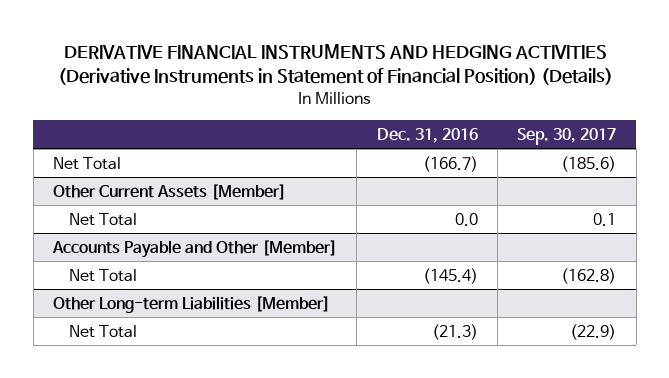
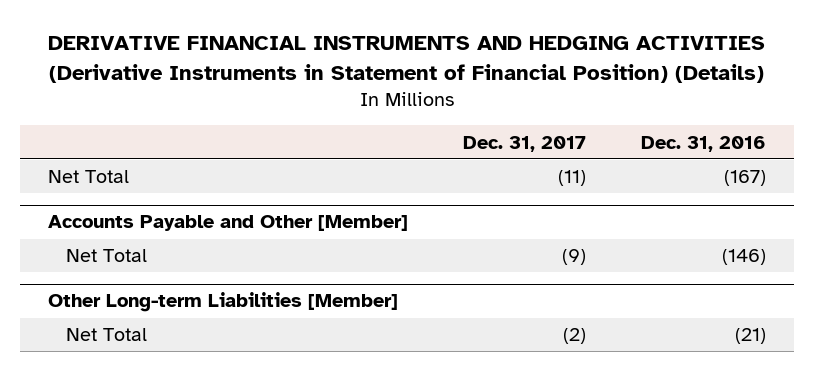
- | Dec. 31, 2016 | Sep. 30, 2017
+ | Dec. 31, 2017 | Dec. 31, 2016
- Net Total | (166.7) | (185.6)
- Other Current Assets [Member]
- Net Total | 0.0 | 0.1
+ Net Total | (11) | (167)
@ Accounts Payable and Other [Member]
- Net Total | (145.4) | (162.8)
+ Net Total | (9) | (146)
@ Other Long-term Liabilities [Member]
- Net Total | (21.3) | (22.9)
+ Net Total | (2) | (21)

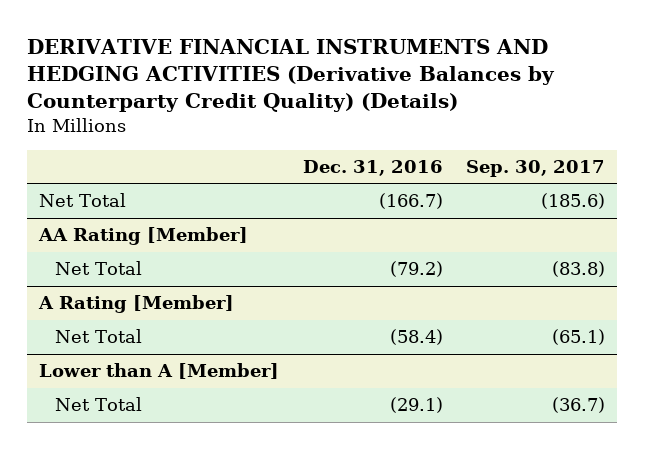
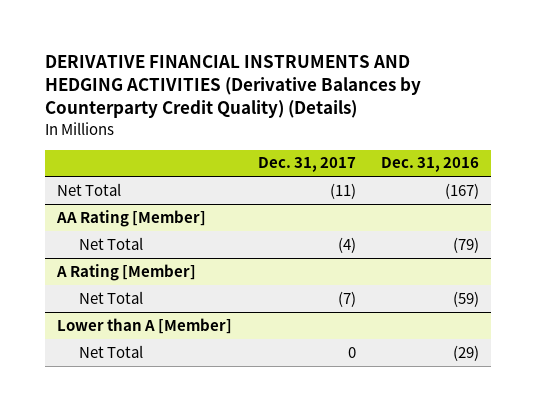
- | Dec. 31, 2016 | Sep. 30, 2017
+ | Dec. 31, 2017 | Dec. 31, 2016
- Net Total | (166.7) | (185.6)
+ Net Total | (11) | (167)
@ AA Rating [Member]
- Net Total | (79.2) | (83.8)
+ Net Total | (4) | (79)
@ A Rating [Member]
- Net Total | (58.4) | (65.1)
+ Net Total | (7) | (59)
@ Lower than A [Member]
- Net Total | (29.1) | (36.7)
+ Net Total | 0 | (29)

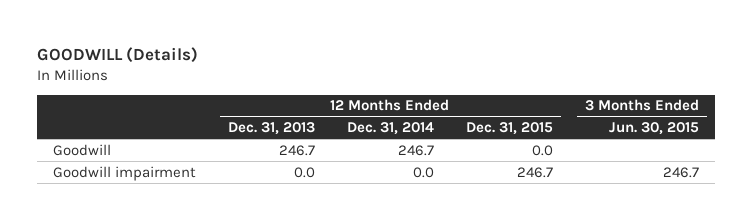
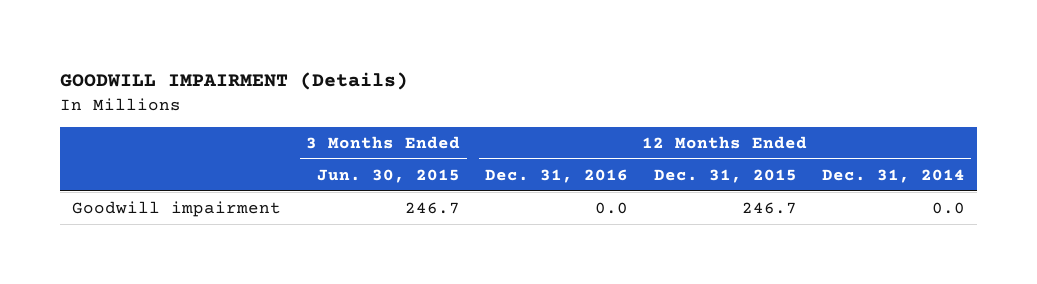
- GOODWILL (Details)
+ GOODWILL IMPAIRMENT (Details)
- | 12 Months Ended Dec. 31, 2013 | 12 Months Ended Dec. 31, 2014 | 12 Months Ended Dec. 31, 2015 | 3 Months Ended Jun. 30, 2015
+ | 3 Months Ended Jun. 30, 2015 | 12 Months Ended Dec. 31, 2016 | 12 Months Ended Dec. 31, 2015 | 12 Months Ended Dec. 31, 2014
- Goodwill | 246.7 | 246.7 | 0.0 |

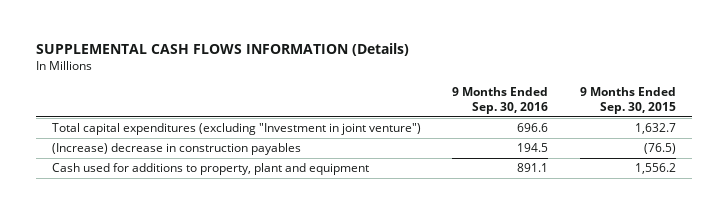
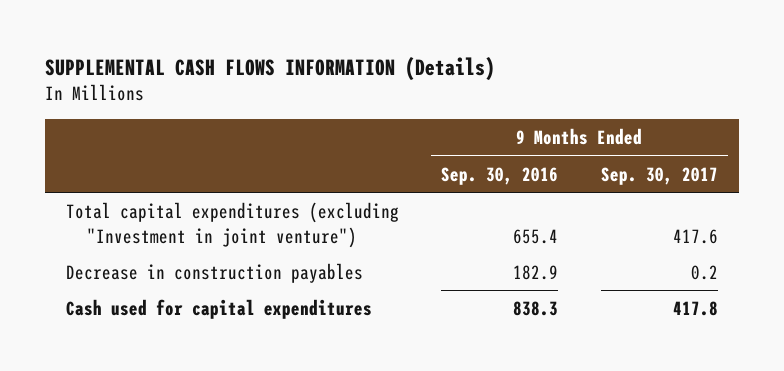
- | 9 Months Ended Sep. 30, 2016 | 9 Months Ended Sep. 30, 2015
+ | 9 Months Ended Sep. 30, 2016 | 9 Months Ended Sep. 30, 2017
- Total capital expenditures (excluding "Investment in joint venture") | 696.6 | 1,632.7
- (Increase) decrease in construction payables | 194.5 | (76.5)
- Cash used for additions to property, plant and equipment | 891.1 | 1,556.2
+ Total capital expenditures (excluding "Investment in joint venture") | 655.4 | 417.6
+ Decrease in construction payables | 182.9 | 0.2
+ Cash used for capital expenditures | 838.3 | 417.8

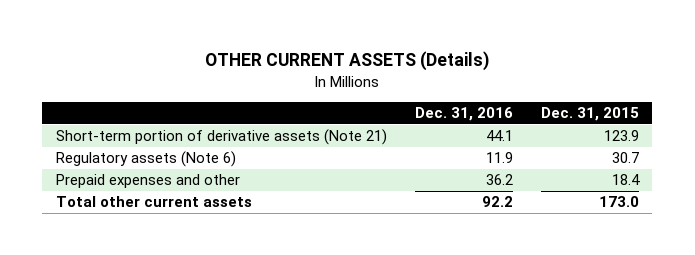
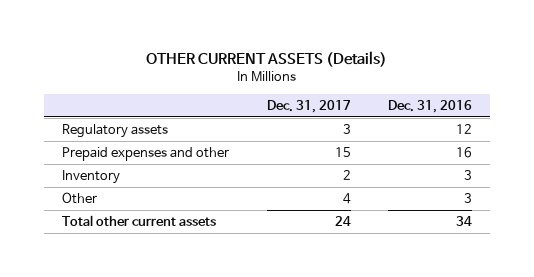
- | Dec. 31, 2016 | Dec. 31, 2015
+ | Dec. 31, 2017 | Dec. 31, 2016
- Short-term portion of derivative assets (Note 21) | 44.1 | 123.9
- Regulatory assets (Note 6) | 11.9 | 30.7
- Prepaid expenses and other | 36.2 | 18.4
- Total other current assets | 92.2 | 173.0
+ Regulatory assets | 3 | 12
+ Prepaid expenses and other | 15 | 16
+ Inventory | 2 | 3
+ Other | 4 | 3
+ Total other current assets | 24 | 34

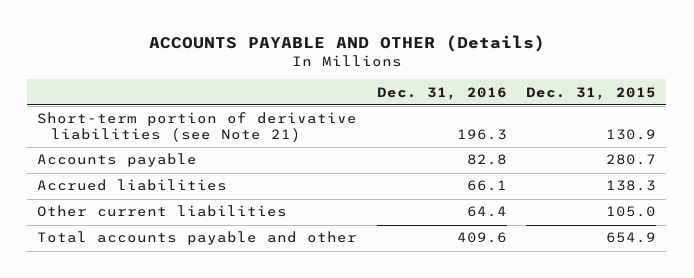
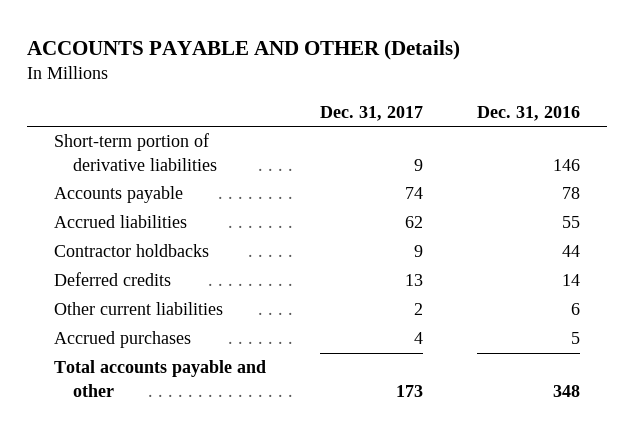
- | Dec. 31, 2016 | Dec. 31, 2015
+ | Dec. 31, 2017 | Dec. 31, 2016
- Short-term portion of derivative liabilities (see Note 21) | 196.3 | 130.9
- Accounts payable | 82.8 | 280.7
- Accrued liabilities | 66.1 | 138.3
- Other current liabilities | 64.4 | 105.0
- Total accounts payable and other | 409.6 | 654.9
+ Short-term portion of derivative liabilities | 9 | 146
+ Accounts payable | 74 | 78
+ Accrued liabilities | 62 | 55
+ Contractor holdbacks | 9 | 44
+ Deferred credits | 13 | 14
+ Other current liabilities | 2 | 6
+ Accrued purchases | 4 | 5
+ Total accounts payable and other | 173 | 348

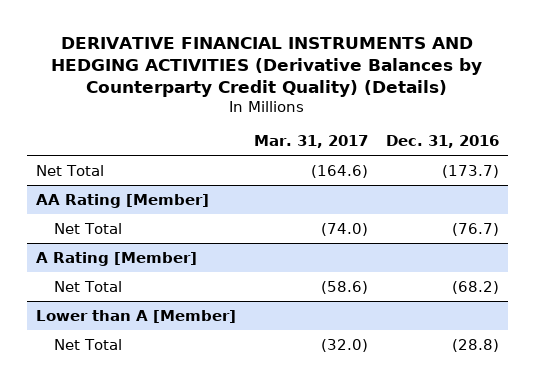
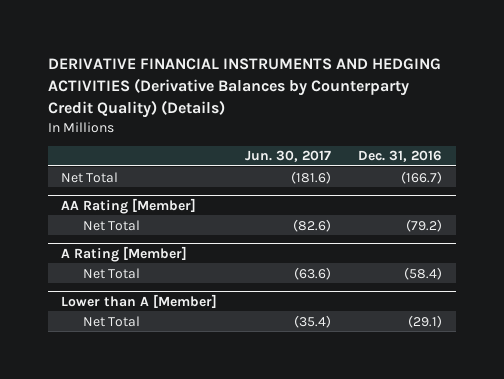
- | Mar. 31, 2017 | Dec. 31, 2016
+ | Jun. 30, 2017 | Dec. 31, 2016
- Net Total | (164.6) | (173.7)
+ Net Total | (181.6) | (166.7)
@ AA Rating [Member]
- Net Total | (74.0) | (76.7)
+ Net Total | (82.6) | (79.2)
@ A Rating [Member]
- Net Total | (58.6) | (68.2)
+ Net Total | (63.6) | (58.4)
@ Lower than A [Member]
- Net Total | (32.0) | (28.8)
+ Net Total | (35.4) | (29.1)

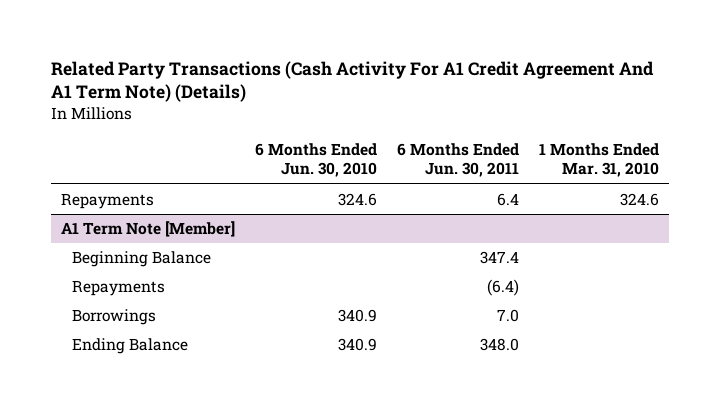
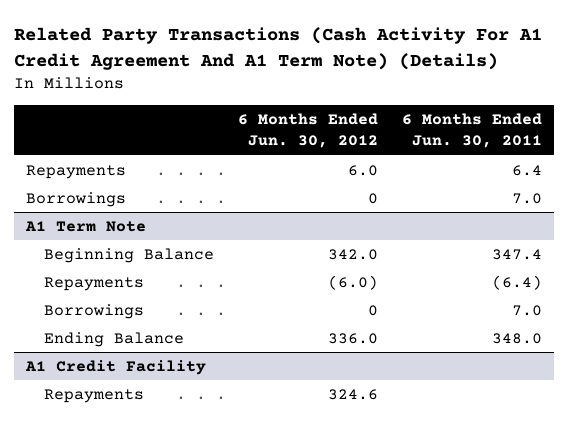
- | 6 Months Ended Jun. 30, 2010 | 6 Months Ended Jun. 30, 2011 | 1 Months Ended Mar. 31, 2010
+ | 6 Months Ended Jun. 30, 2012 | 6 Months Ended Jun. 30, 2011
- A1 Term Note [Member]
+ Borrowings | 0 | 7.0
+ A1 Term Note
+ A1 Credit Facility
+ Repayments | 324.6 |

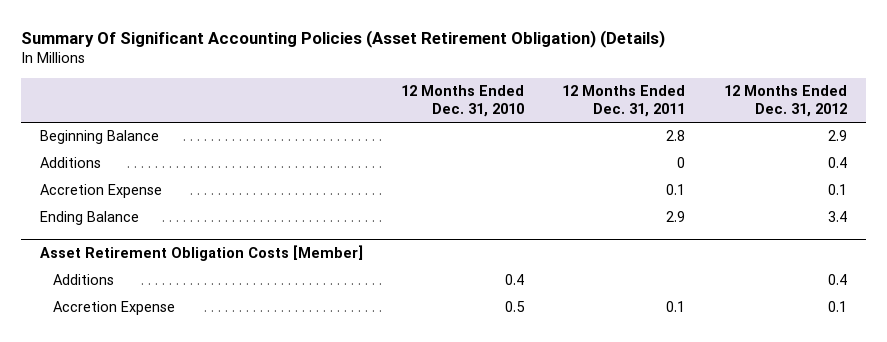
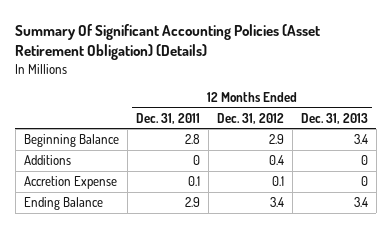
- | 12 Months Ended Dec. 31, 2010 | 12 Months Ended Dec. 31, 2011 | 12 Months Ended Dec. 31, 2012
+ | 12 Months Ended Dec. 31, 2011 | 12 Months Ended Dec. 31, 2012 | 12 Months Ended Dec. 31, 2013
- Asset Retirement Obligation Costs [Member]
- Additions | 0.4 | | 0.4
- Accretion Expense | 0.5 | 0.1 | 0.1

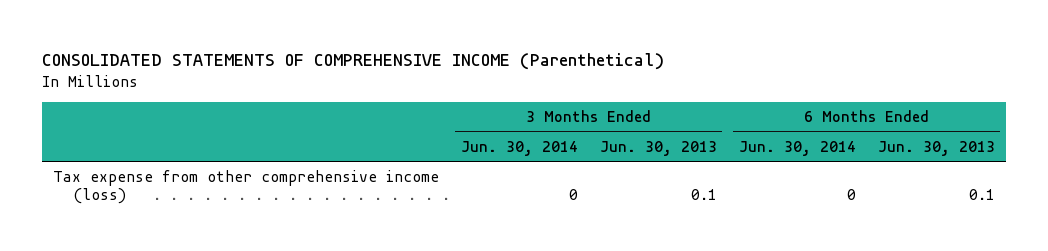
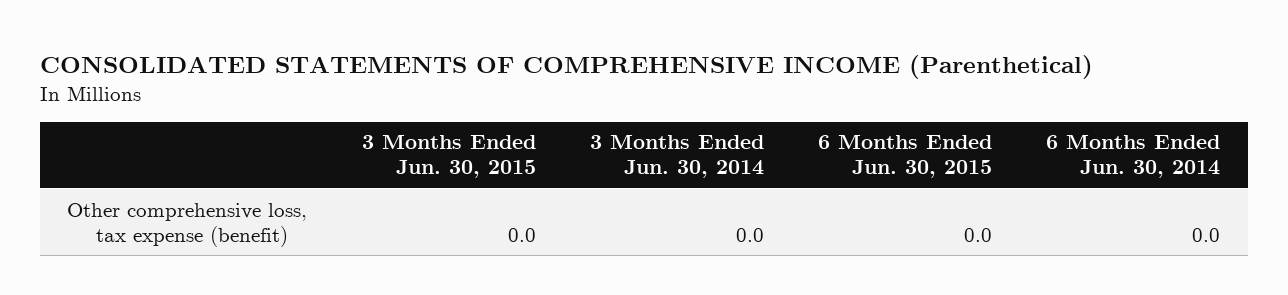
- | 3 Months Ended Jun. 30, 2014 | 3 Months Ended Jun. 30, 2013 | 6 Months Ended Jun. 30, 2014 | 6 Months Ended Jun. 30, 2013
+ | 3 Months Ended Jun. 30, 2015 | 3 Months Ended Jun. 30, 2014 | 6 Months Ended Jun. 30, 2015 | 6 Months Ended Jun. 30, 2014
- Tax expense from other comprehensive income (loss) | 0 | 0.1 | 0 | 0.1
+ Other comprehensive loss, tax expense (benefit) | 0.0 | 0.0 | 0.0 | 0.0

